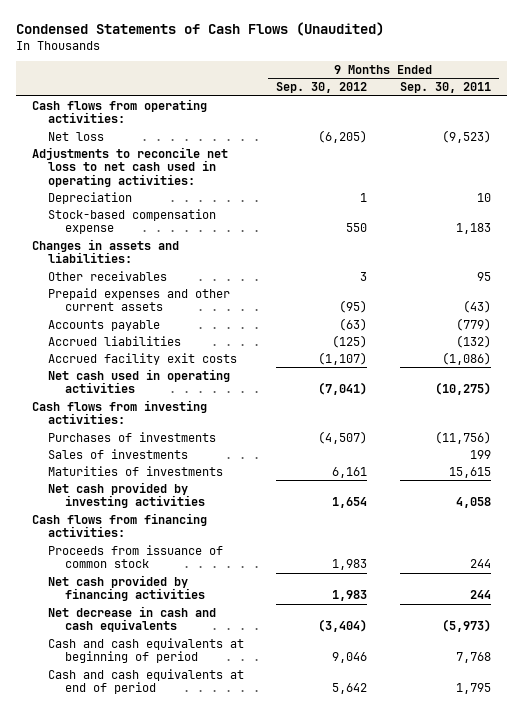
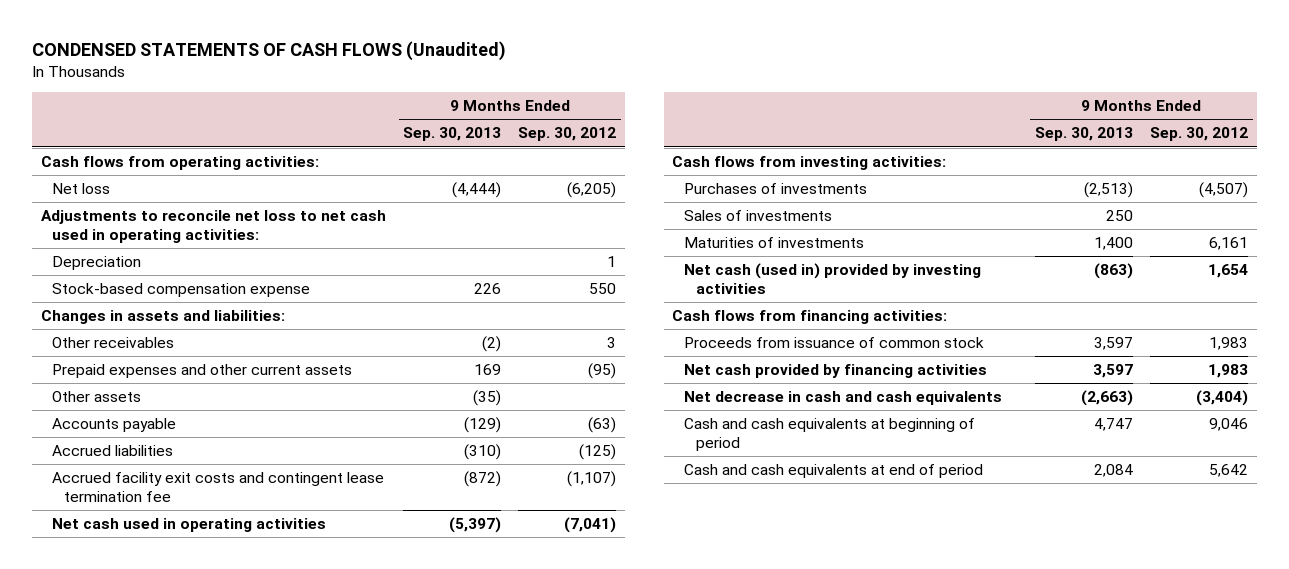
- Condensed Statements of Cash Flows (Unaudited)
+ CONDENSED STATEMENTS OF CASH FLOWS (Unaudited)
- | 9 Months Ended Sep. 30, 2012 | 9 Months Ended Sep. 30, 2011
+ | 9 Months Ended Sep. 30, 2013 | 9 Months Ended Sep. 30, 2012
+ Other assets | (35) |
- Accrued facility exit costs | (1,107) | (1,086)
+ Accrued facility exit costs and contingent lease termination fee | (872) | (1,107)
- Net cash provided by investing activities | 1,654 | 4,058
+ Net cash (used in) provided by investing activities | (863) | 1,654

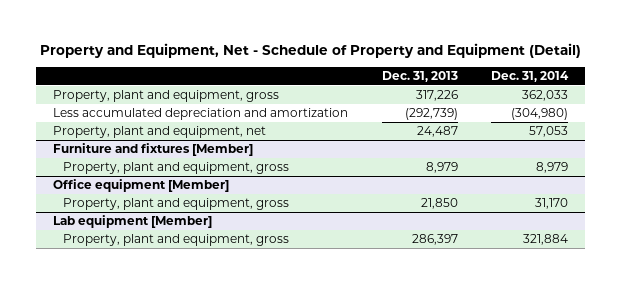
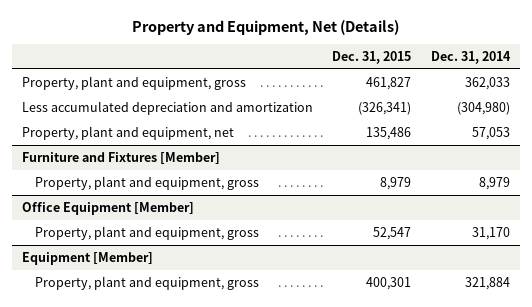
- Property and Equipment, Net - Schedule of Property and Equipment (Detail)
+ Property and Equipment, Net (Details)
- | Dec. 31, 2013 | Dec. 31, 2014
+ | Dec. 31, 2015 | Dec. 31, 2014
- Furniture and fixtures [Member]
+ Furniture and Fixtures [Member]
- Office equipment [Member]
+ Office Equipment [Member]
- Lab equipment [Member]
+ Equipment [Member]

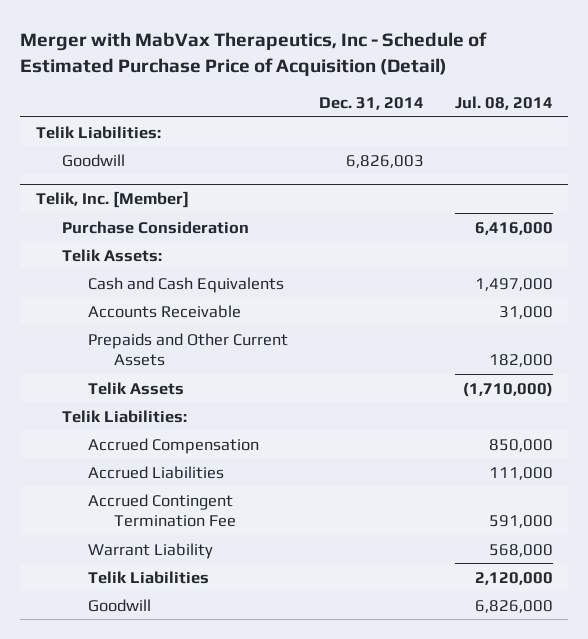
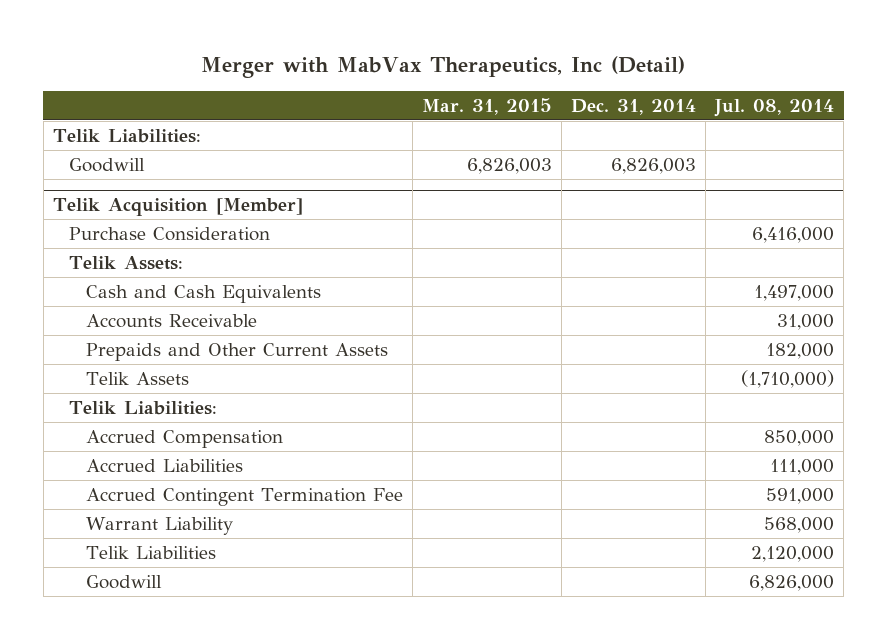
- Merger with MabVax Therapeutics, Inc - Schedule of Estimated Purchase Price of Acquisition (Detail)
+ Merger with MabVax Therapeutics, Inc (Detail)
- | Dec. 31, 2014 | Jul. 08, 2014
+ | Mar. 31, 2015 | Dec. 31, 2014 | Jul. 08, 2014
- Telik, Inc. [Member]
+ Telik Acquisition [Member]

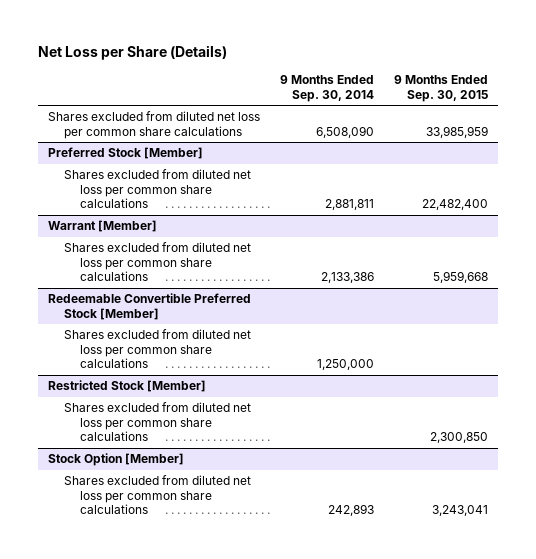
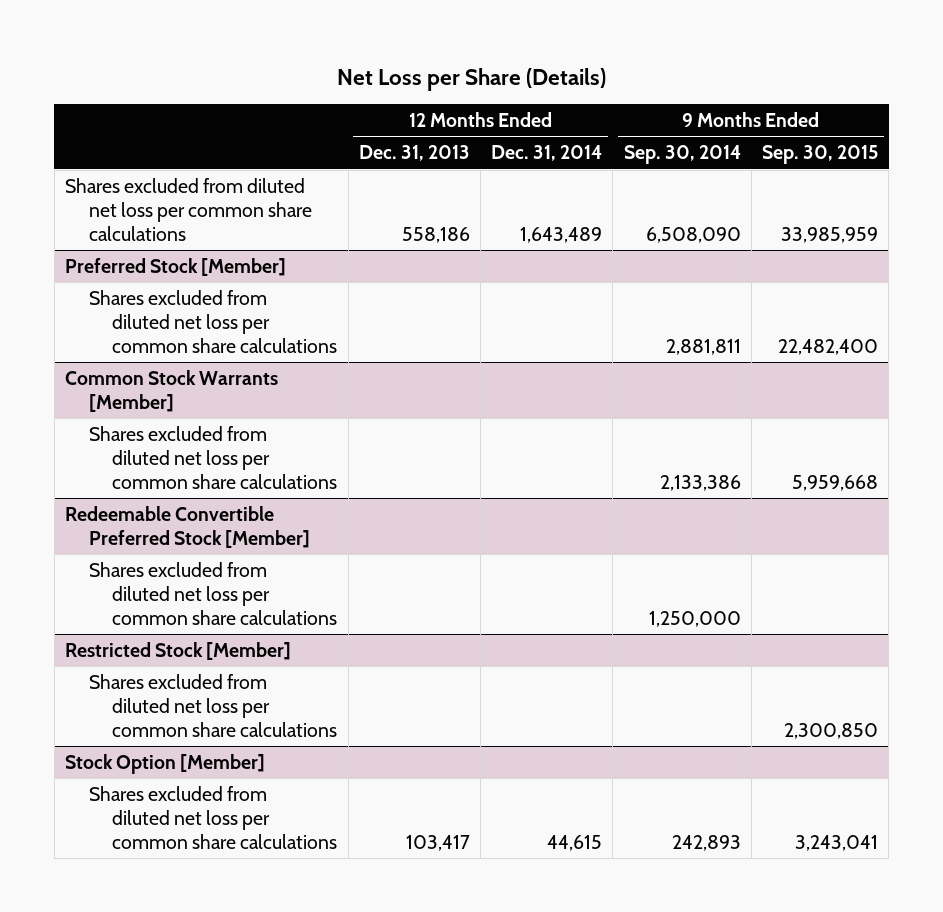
- | 9 Months Ended Sep. 30, 2014 | 9 Months Ended Sep. 30, 2015
+ | 12 Months Ended Dec. 31, 2013 | 12 Months Ended Dec. 31, 2014 | 9 Months Ended Sep. 30, 2014 | 9 Months Ended Sep. 30, 2015
- Warrant [Member]
+ Common Stock Warrants [Member]

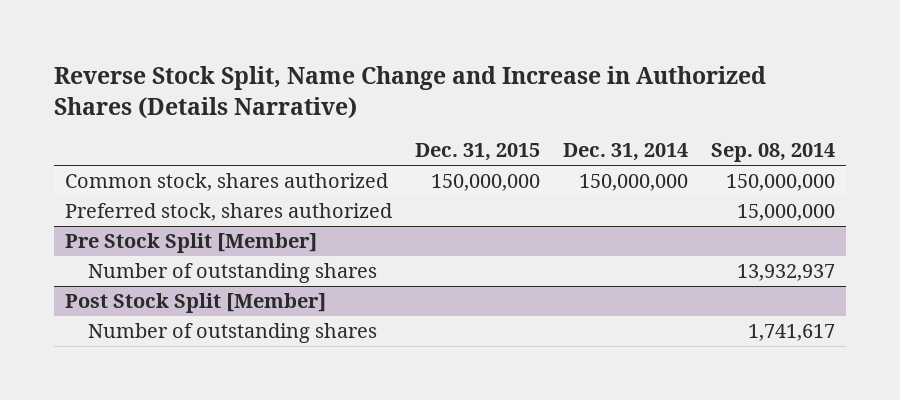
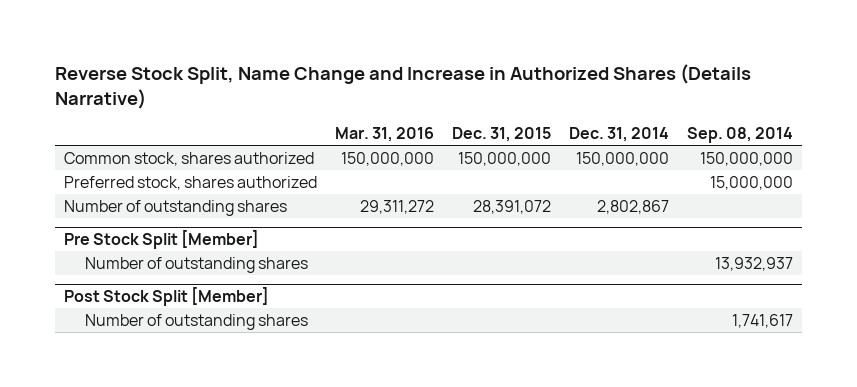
- | Dec. 31, 2015 | Dec. 31, 2014 | Sep. 08, 2014
+ | Mar. 31, 2016 | Dec. 31, 2015 | Dec. 31, 2014 | Sep. 08, 2014
+ Number of outstanding shares | 29,311,272 | 28,391,072 | 2,802,867 |

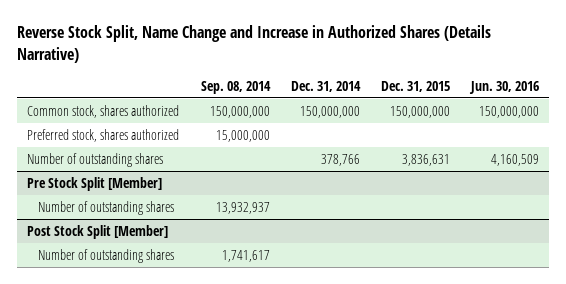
- | Mar. 31, 2016 | Dec. 31, 2015 | Dec. 31, 2014 | Sep. 08, 2014
+ | Sep. 08, 2014 | Dec. 31, 2014 | Dec. 31, 2015 | Jun. 30, 2016
- Number of outstanding shares | 29,311,272 | 28,391,072 | 2,802,867 |
+ Number of outstanding shares | | 378,766 | 3,836,631 | 4,160,509

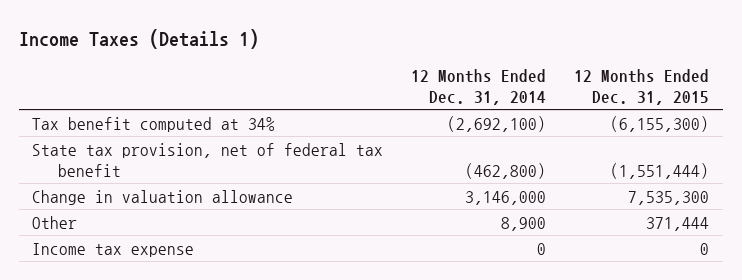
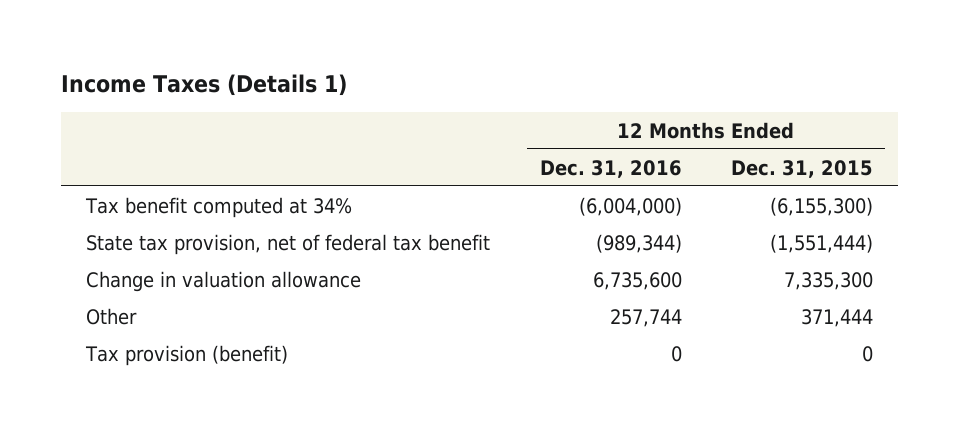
- | 12 Months Ended Dec. 31, 2014 | 12 Months Ended Dec. 31, 2015
+ | 12 Months Ended Dec. 31, 2016 | 12 Months Ended Dec. 31, 2015
- Change in valuation allowance | 3,146,000 | 7,535,300
+ Change in valuation allowance | 6,735,600 | 7,335,300
- Income tax expense | 0 | 0
+ Tax provision (benefit) | 0 | 0

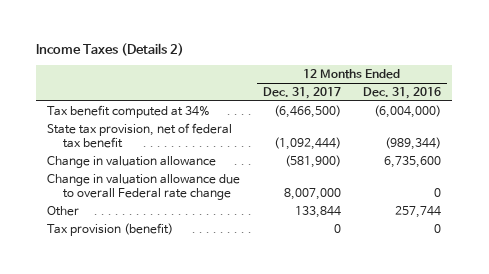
- Income Taxes (Details 1)
+ Income Taxes (Details 2)
- | 12 Months Ended Dec. 31, 2016 | 12 Months Ended Dec. 31, 2015
+ | 12 Months Ended Dec. 31, 2017 | 12 Months Ended Dec. 31, 2016
+ Change in valuation allowance due to overall Federal rate change | 8,007,000 | 0

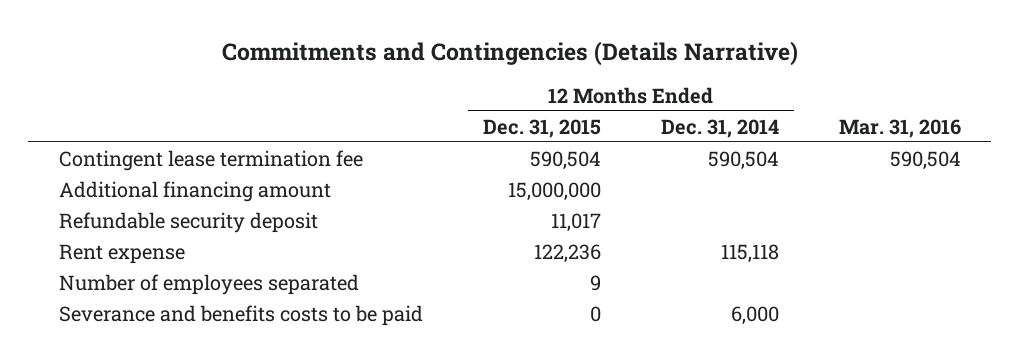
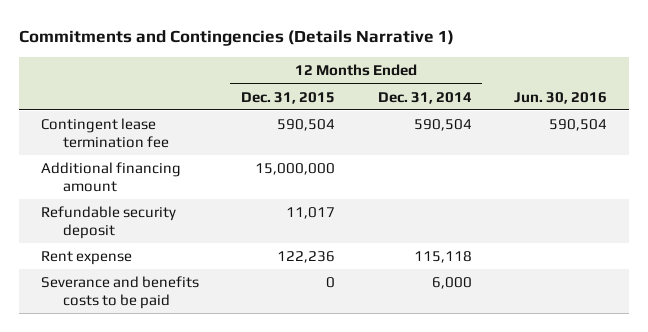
- Commitments and Contingencies (Details Narrative)
+ Commitments and Contingencies (Details Narrative 1)
- | 12 Months Ended Dec. 31, 2015 | 12 Months Ended Dec. 31, 2014 | Mar. 31, 2016
+ | 12 Months Ended Dec. 31, 2015 | 12 Months Ended Dec. 31, 2014 | Jun. 30, 2016
- Number of employees separated | 9 | |

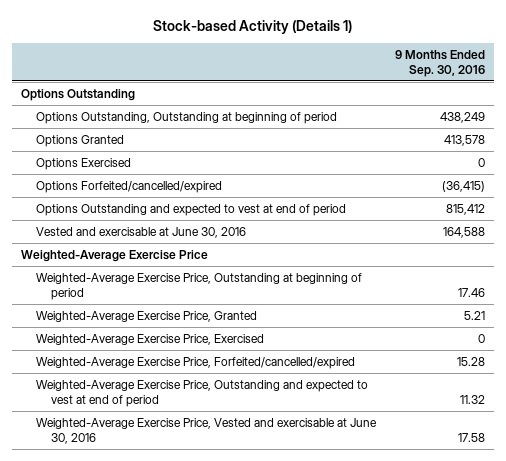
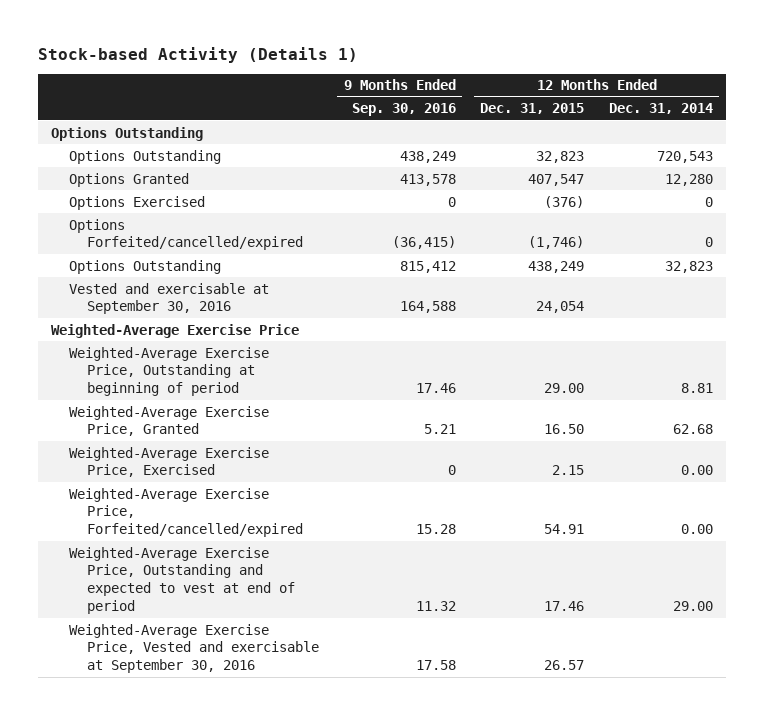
- | 9 Months Ended Sep. 30, 2016
+ | 9 Months Ended Sep. 30, 2016 | 12 Months Ended Dec. 31, 2015 | 12 Months Ended Dec. 31, 2014
- Options Outstanding, Outstanding at beginning of period | 438,249
+ Options Outstanding | 438,249 | 32,823 | 720,543
- Options Outstanding and expected to vest at end of period | 815,412
- Vested and exercisable at June 30, 2016 | 164,588
+ Options Outstanding | 815,412 | 438,249 | 32,823
+ Vested and exercisable at September 30, 2016 | 164,588 | 24,054 |
- Weighted-Average Exercise Price, Vested and exercisable at June 30, 2016 | 17.58
+ Weighted-Average Exercise Price, Vested and exercisable at September 30, 2016 | 17.58 | 26.57 |

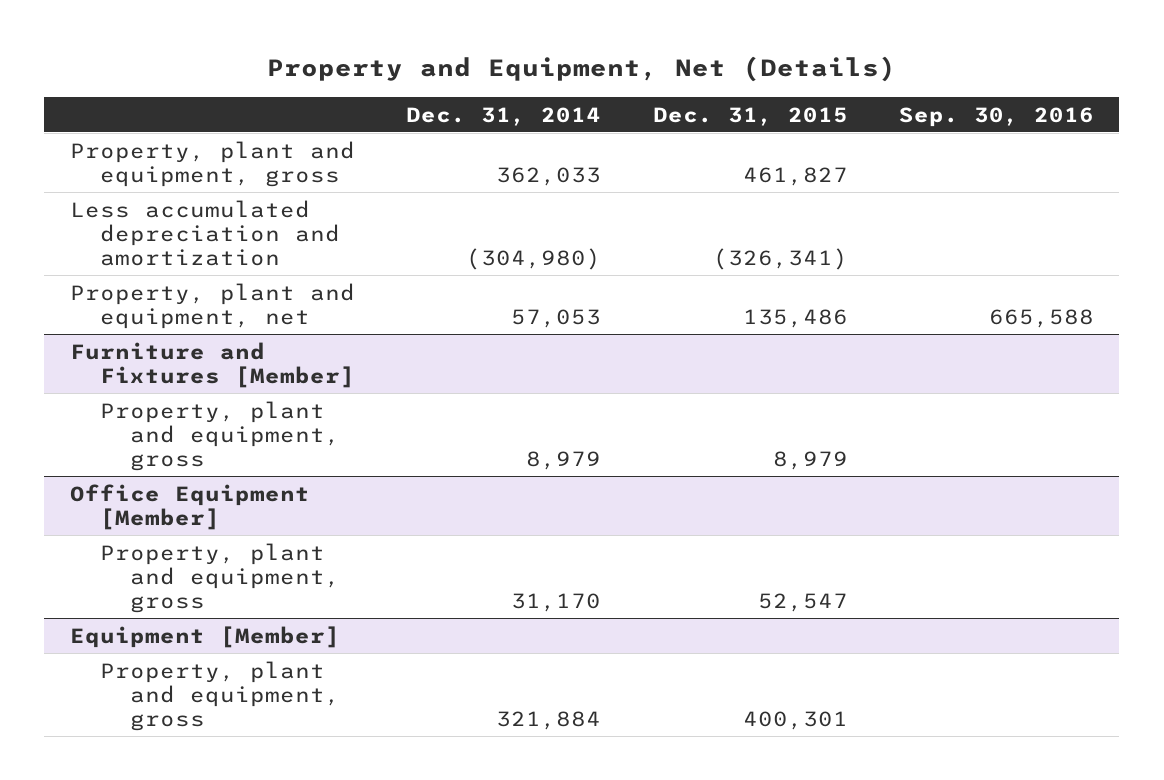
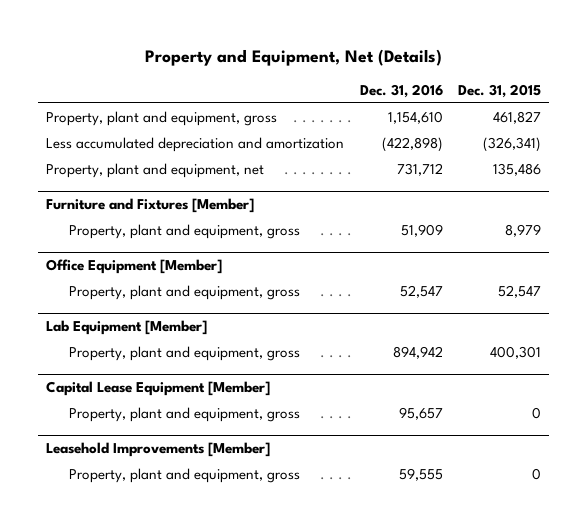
- | Dec. 31, 2014 | Dec. 31, 2015 | Sep. 30, 2016
+ | Dec. 31, 2016 | Dec. 31, 2015
- Equipment [Member]
+ Lab Equipment [Member]
+ Capital Lease Equipment [Member]
+ Property, plant and equipment, gross | 95,657 | 0
+ Leasehold Improvements [Member]
+ Property, plant and equipment, gross | 59,555 | 0

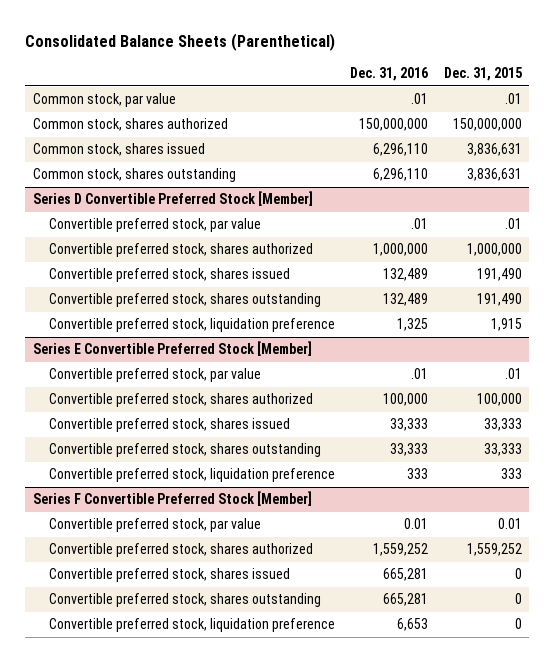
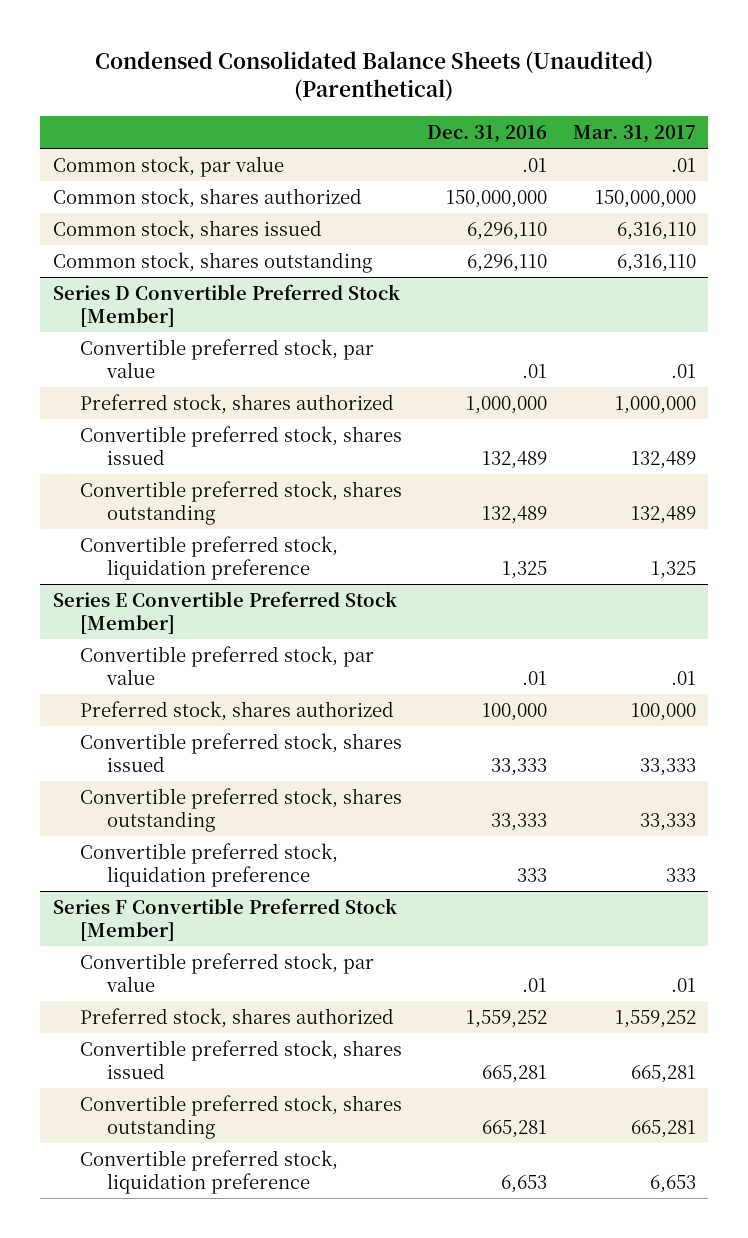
- Consolidated Balance Sheets (Parenthetical)
+ Condensed Consolidated Balance Sheets (Unaudited) (Parenthetical)
- | Dec. 31, 2016 | Dec. 31, 2015
+ | Dec. 31, 2016 | Mar. 31, 2017
@ Series D Convertible Preferred Stock [Member]
- Convertible preferred stock, shares authorized | 1,000,000 | 1,000,000
+ Preferred stock, shares authorized | 1,000,000 | 1,000,000
@ Series E Convertible Preferred Stock [Member]
- Convertible preferred stock, shares authorized | 100,000 | 100,000
+ Preferred stock, shares authorized | 100,000 | 100,000
@ Series F Convertible Preferred Stock [Member]
- Convertible preferred stock, par value | 0.01 | 0.01
- Convertible preferred stock, shares authorized | 1,559,252 | 1,559,252
+ Convertible preferred stock, par value | .01 | .01
+ Preferred stock, shares authorized | 1,559,252 | 1,559,252

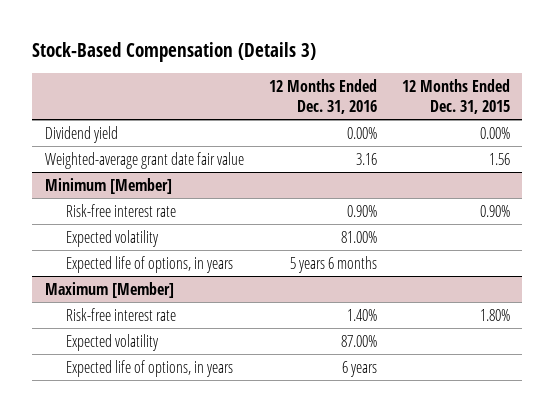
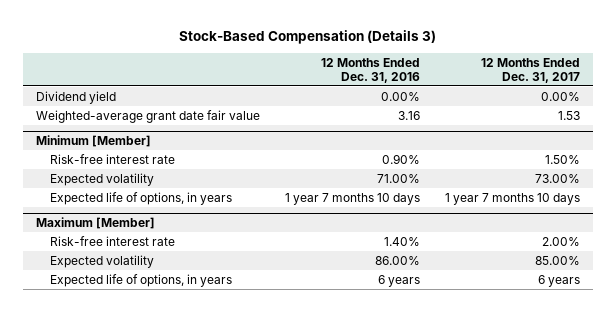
- | 12 Months Ended Dec. 31, 2016 | 12 Months Ended Dec. 31, 2015
+ | 12 Months Ended Dec. 31, 2016 | 12 Months Ended Dec. 31, 2017
@ Minimum [Member]
- Expected volatility | 81.00% |
- Expected life of options, in years | 5 years 6 months |
+ Expected volatility | 71.00% | 73.00%
+ Expected life of options, in years | 1 year 7 months 10 days | 1 year 7 months 10 days
@ Maximum [Member]
- Expected volatility | 87.00% |
+ Expected volatility | 86.00% | 85.00%

